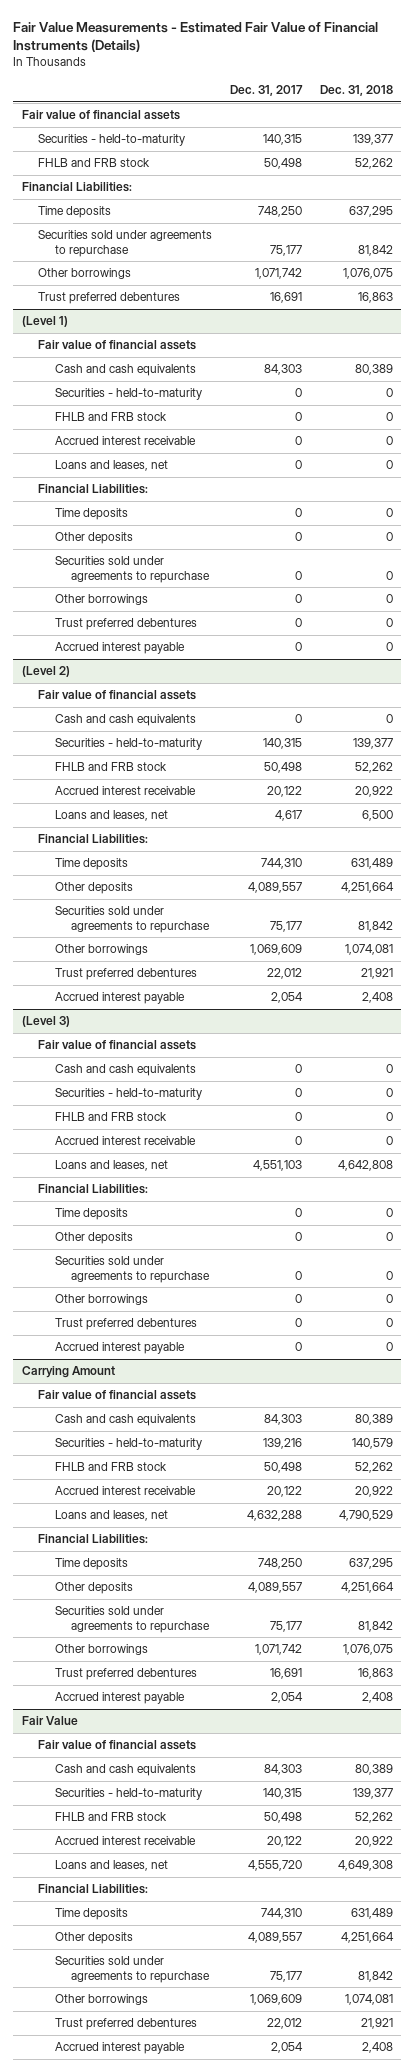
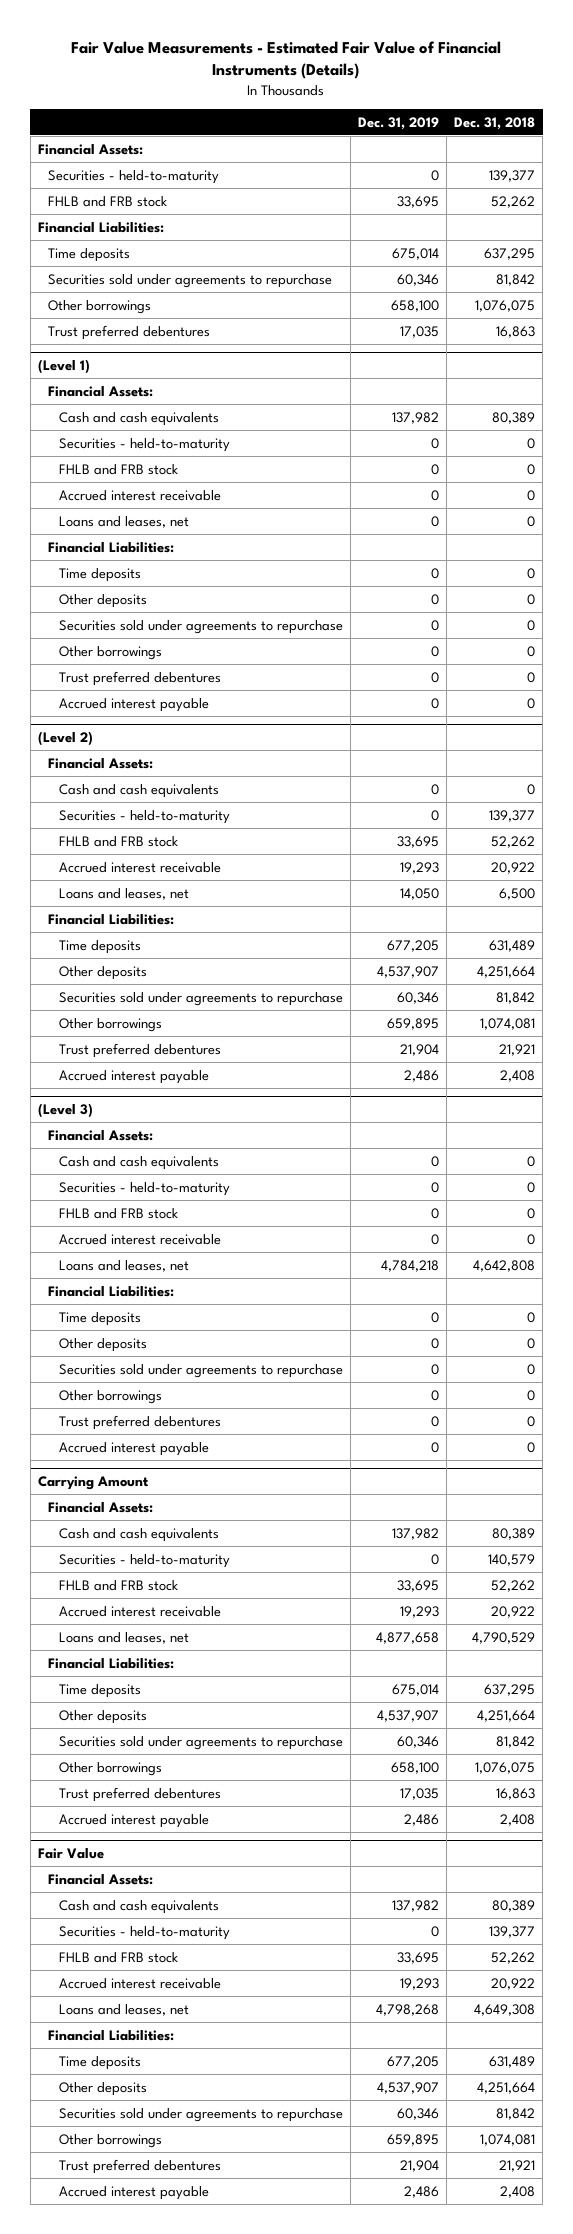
- | Dec. 31, 2017 | Dec. 31, 2018
+ | Dec. 31, 2019 | Dec. 31, 2018
- Fair value of financial assets
+ Financial Assets:
@ (Level 1)
- Fair value of financial assets
+ Financial Assets:
@ (Level 2)
- Fair value of financial assets
+ Financial Assets:
@ (Level 3)
- Fair value of financial assets
+ Financial Assets:
@ Carrying Amount
- Fair value of financial assets
+ Financial Assets:
@ Fair Value
- Fair value of financial assets
+ Financial Assets:

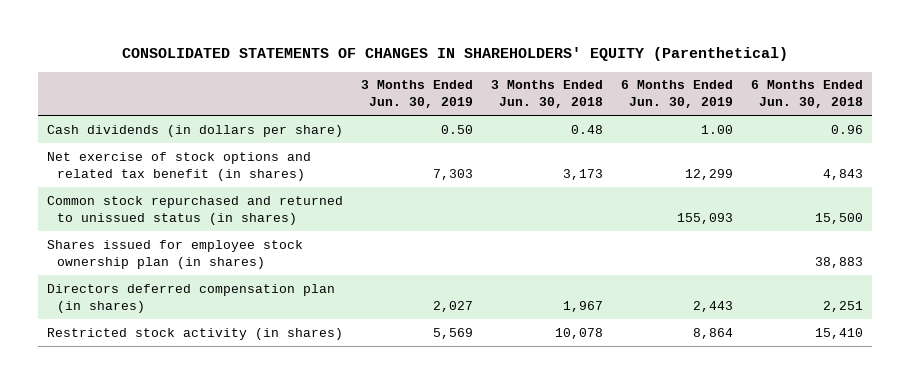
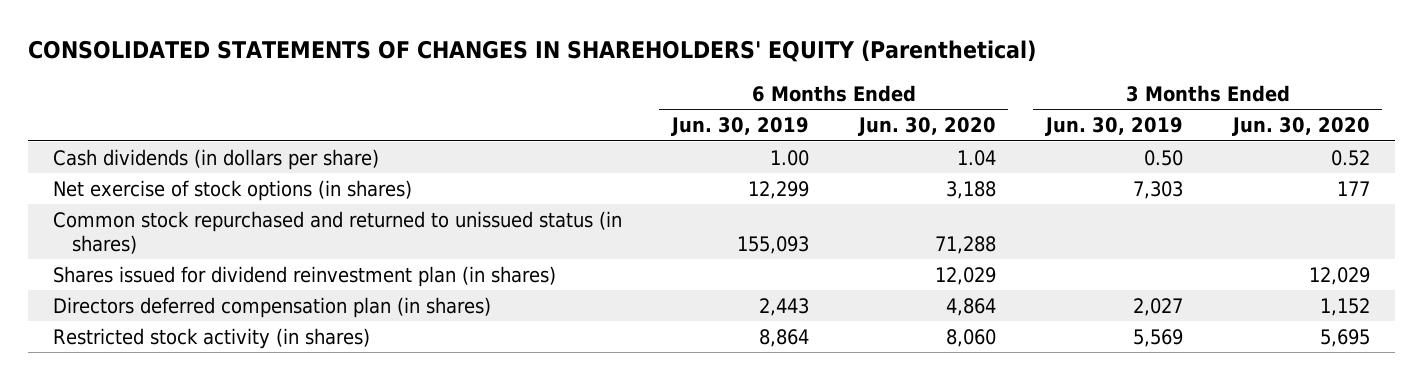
- | 3 Months Ended Jun. 30, 2019 | 3 Months Ended Jun. 30, 2018 | 6 Months Ended Jun. 30, 2019 | 6 Months Ended Jun. 30, 2018
+ | 6 Months Ended Jun. 30, 2019 | 6 Months Ended Jun. 30, 2020 | 3 Months Ended Jun. 30, 2019 | 3 Months Ended Jun. 30, 2020
- Net exercise of stock options and related tax benefit (in shares) | 7,303 | 3,173 | 12,299 | 4,843
+ Net exercise of stock options (in shares) | 12,299 | 3,188 | 7,303 | 177
- Shares issued for employee stock ownership plan (in shares) | | | | 38,883
+ Shares issued for dividend reinvestment plan (in shares) | | 12,029 | | 12,029

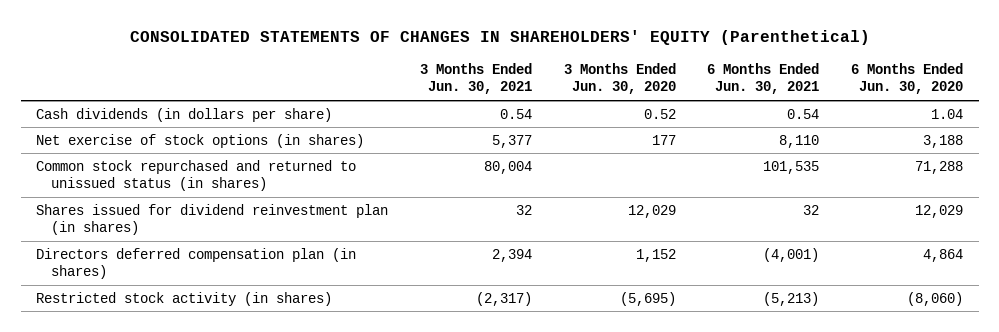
- | 6 Months Ended Jun. 30, 2019 | 6 Months Ended Jun. 30, 2020 | 3 Months Ended Jun. 30, 2019 | 3 Months Ended Jun. 30, 2020
+ | 3 Months Ended Jun. 30, 2021 | 3 Months Ended Jun. 30, 2020 | 6 Months Ended Jun. 30, 2021 | 6 Months Ended Jun. 30, 2020
- Restricted stock activity (in shares) | 8,864 | 8,060 | 5,569 | 5,695
+ Restricted stock activity (in shares) | (2,317) | (5,695) | (5,213) | (8,060)

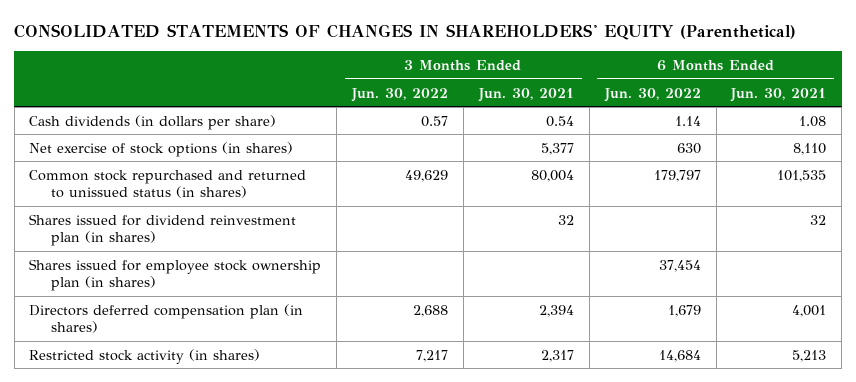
- | 3 Months Ended Jun. 30, 2021 | 3 Months Ended Jun. 30, 2020 | 6 Months Ended Jun. 30, 2021 | 6 Months Ended Jun. 30, 2020
+ | 3 Months Ended Jun. 30, 2022 | 3 Months Ended Jun. 30, 2021 | 6 Months Ended Jun. 30, 2022 | 6 Months Ended Jun. 30, 2021
- Cash dividends (in dollars per share) | 0.54 | 0.52 | 0.54 | 1.04
+ Cash dividends (in dollars per share) | 0.57 | 0.54 | 1.14 | 1.08
- Directors deferred compensation plan (in shares) | 2,394 | 1,152 | (4,001) | 4,864
- Restricted stock activity (in shares) | (2,317) | (5,695) | (5,213) | (8,060)
+ Shares issued for employee stock ownership plan (in shares) | | | 37,454 |
+ Directors deferred compensation plan (in shares) | 2,688 | 2,394 | 1,679 | 4,001
+ Restricted stock activity (in shares) | 7,217 | 2,317 | 14,684 | 5,213

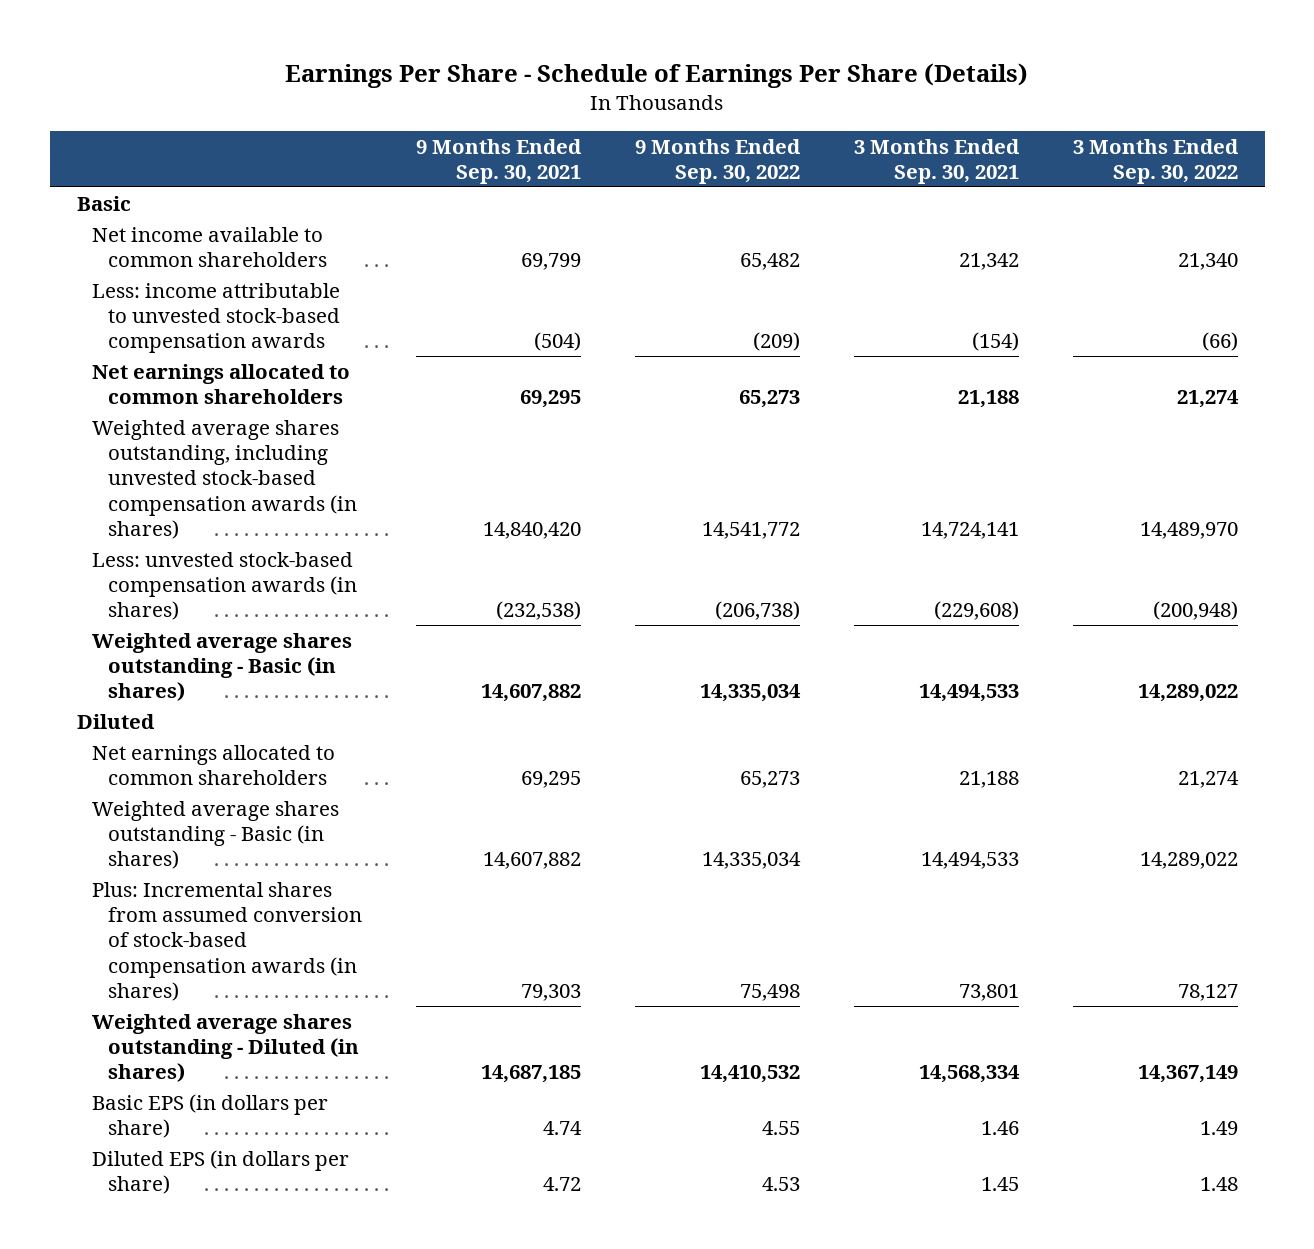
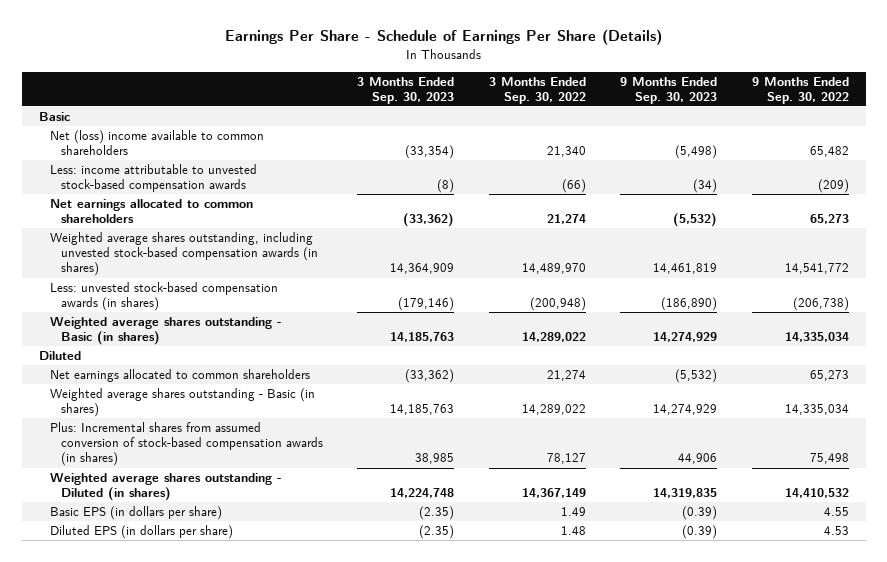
- | 9 Months Ended Sep. 30, 2021 | 9 Months Ended Sep. 30, 2022 | 3 Months Ended Sep. 30, 2021 | 3 Months Ended Sep. 30, 2022
+ | 3 Months Ended Sep. 30, 2023 | 3 Months Ended Sep. 30, 2022 | 9 Months Ended Sep. 30, 2023 | 9 Months Ended Sep. 30, 2022
- Net income available to common shareholders | 69,799 | 65,482 | 21,342 | 21,340
+ Net (loss) income available to common shareholders | (33,354) | 21,340 | (5,498) | 65,482

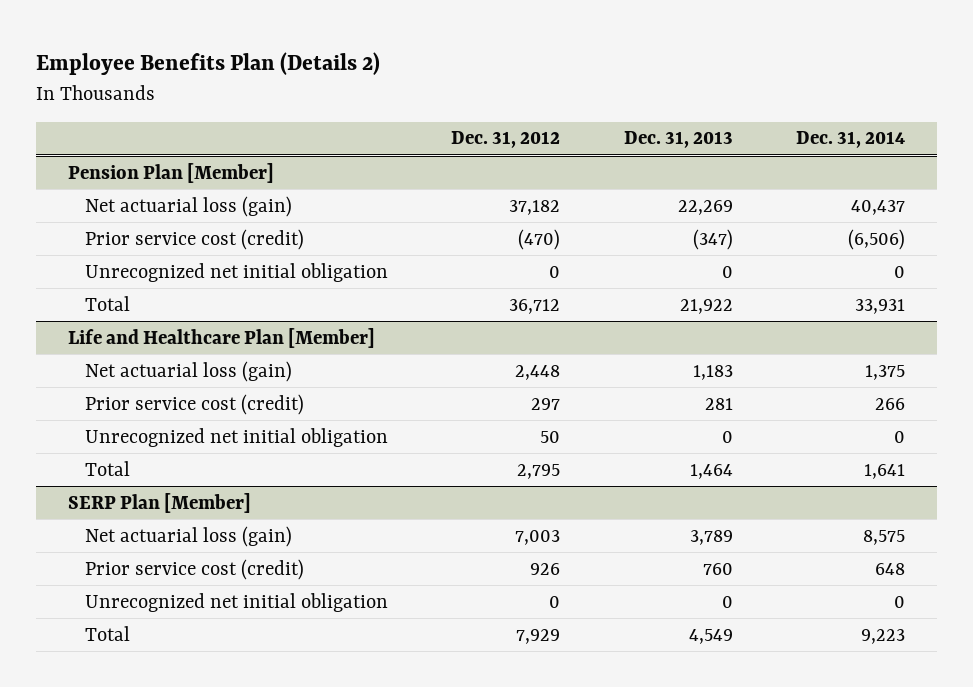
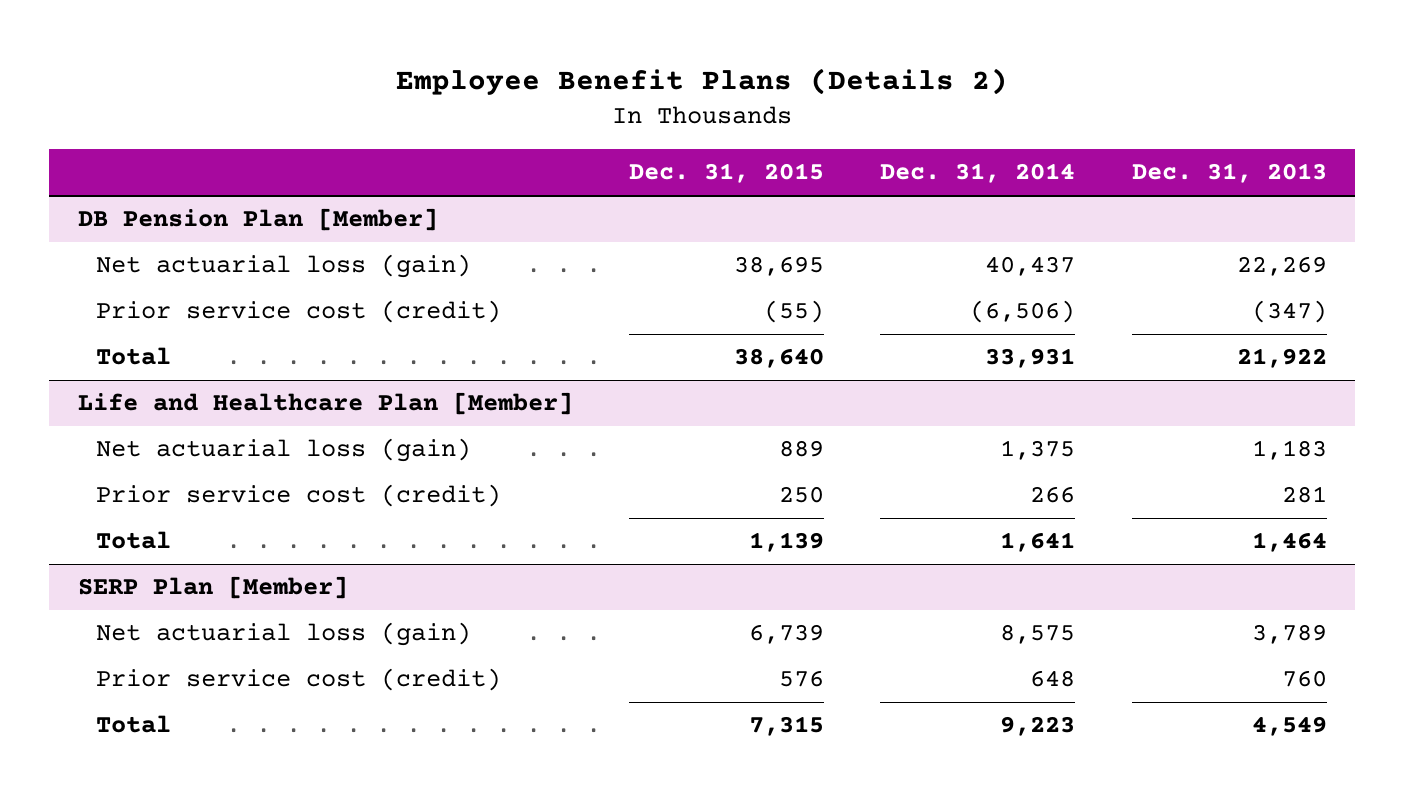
- Employee Benefits Plan (Details 2)
+ Employee Benefit Plans (Details 2)
- | Dec. 31, 2012 | Dec. 31, 2013 | Dec. 31, 2014
+ | Dec. 31, 2015 | Dec. 31, 2014 | Dec. 31, 2013
- Pension Plan [Member]
+ DB Pension Plan [Member]
- Unrecognized net initial obligation | 0 | 0 | 0
@ Life and Healthcare Plan [Member]
- Unrecognized net initial obligation | 50 | 0 | 0
@ SERP Plan [Member]
- Unrecognized net initial obligation | 0 | 0 | 0

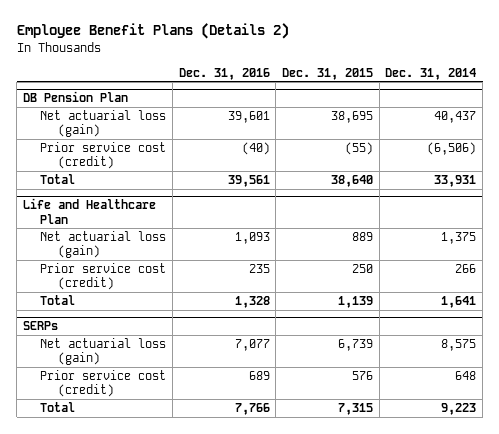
- | Dec. 31, 2015 | Dec. 31, 2014 | Dec. 31, 2013
+ | Dec. 31, 2016 | Dec. 31, 2015 | Dec. 31, 2014
- DB Pension Plan [Member]
+ DB Pension Plan
- Life and Healthcare Plan [Member]
+ Life and Healthcare Plan
- SERP Plan [Member]
+ SERPs

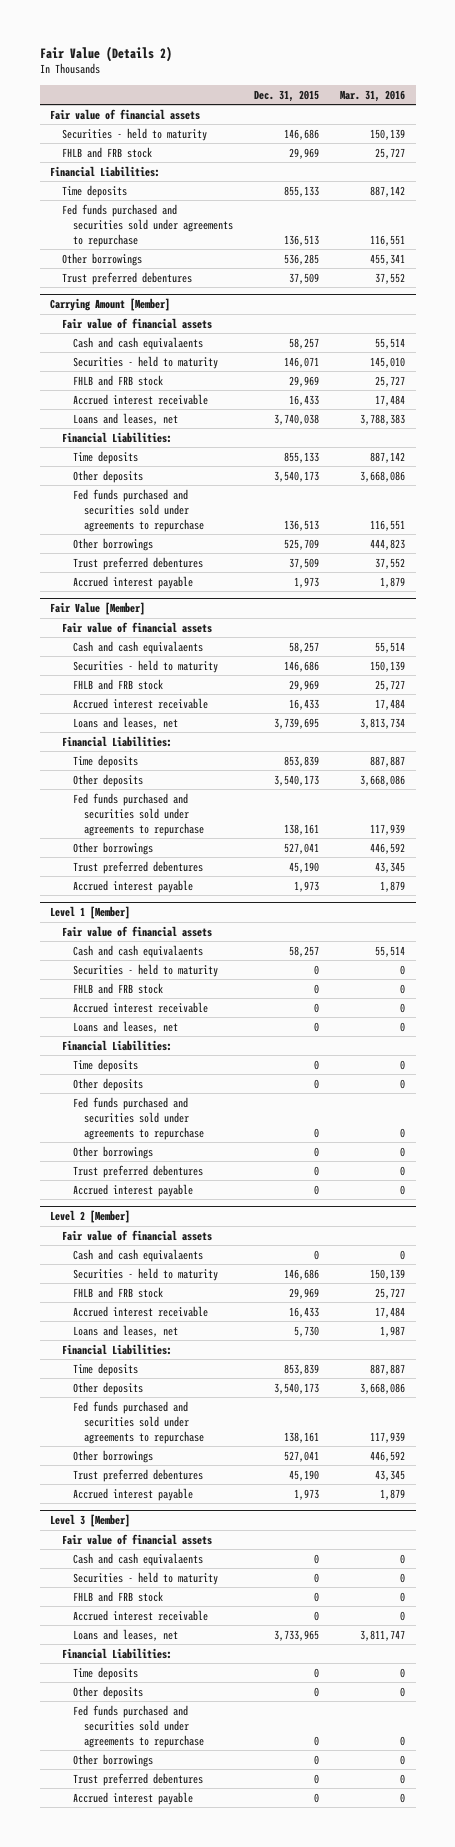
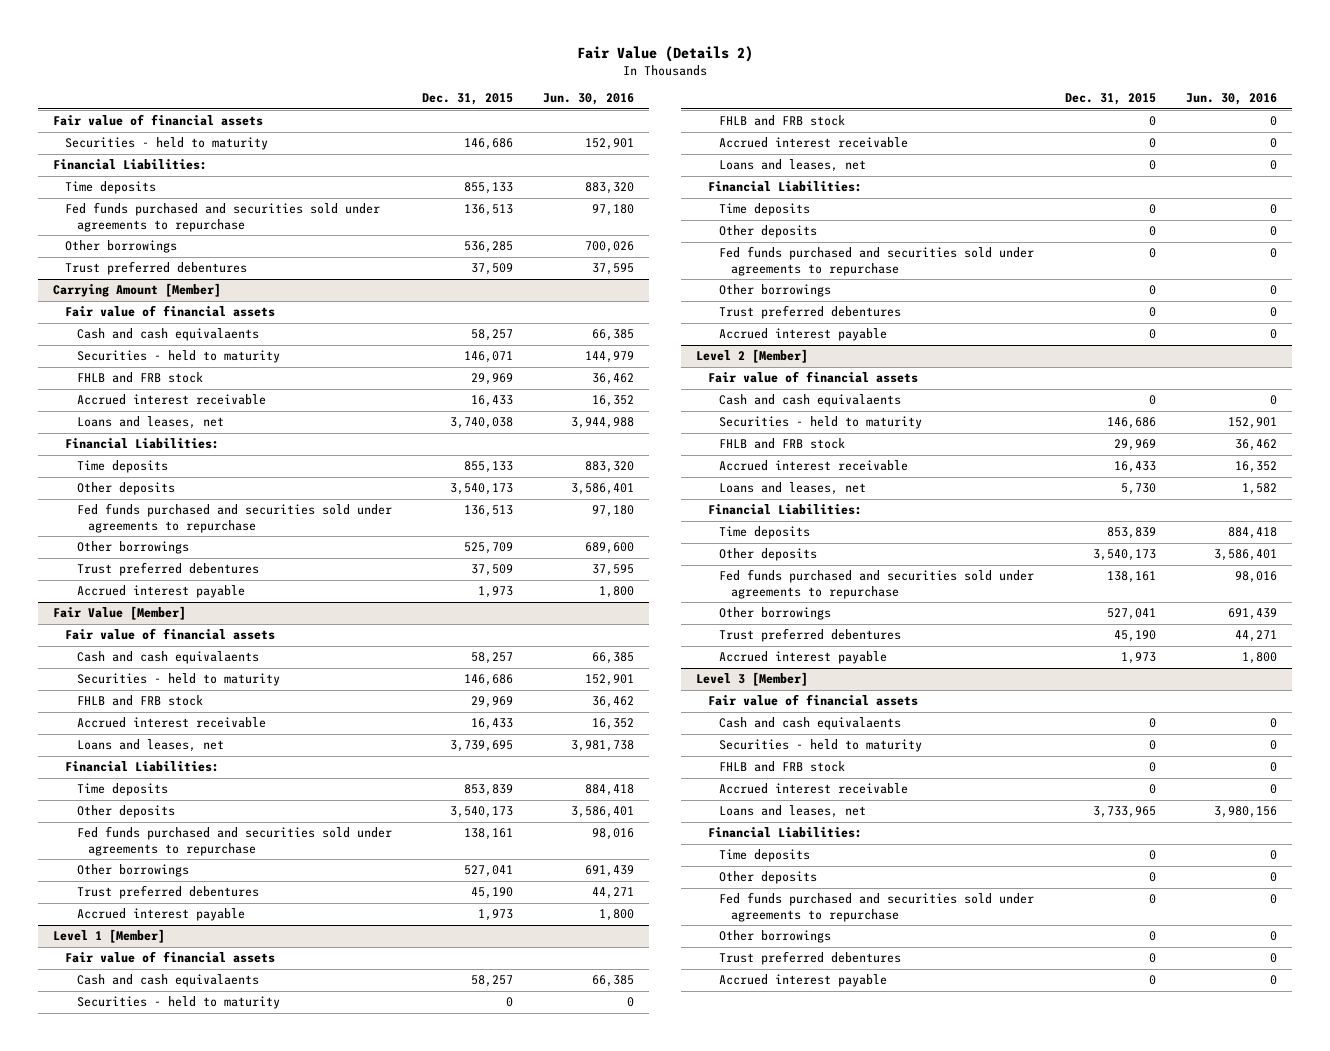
- | Dec. 31, 2015 | Mar. 31, 2016
+ | Dec. 31, 2015 | Jun. 30, 2016
- FHLB and FRB stock | 29,969 | 25,727

